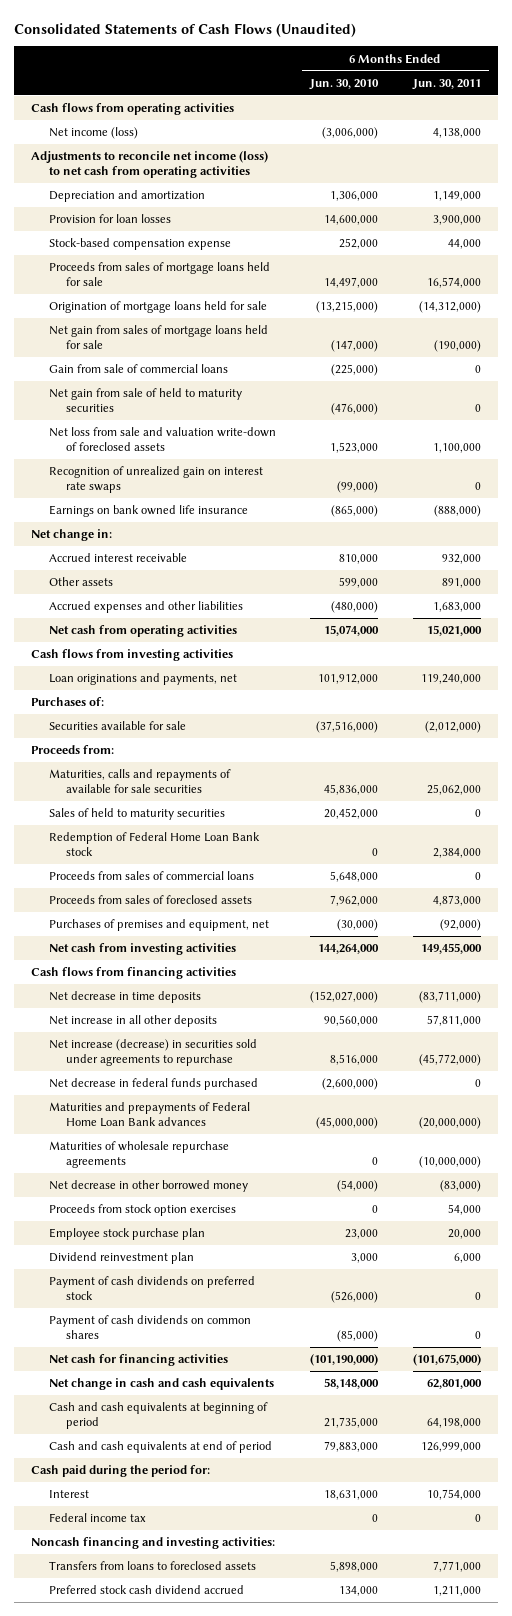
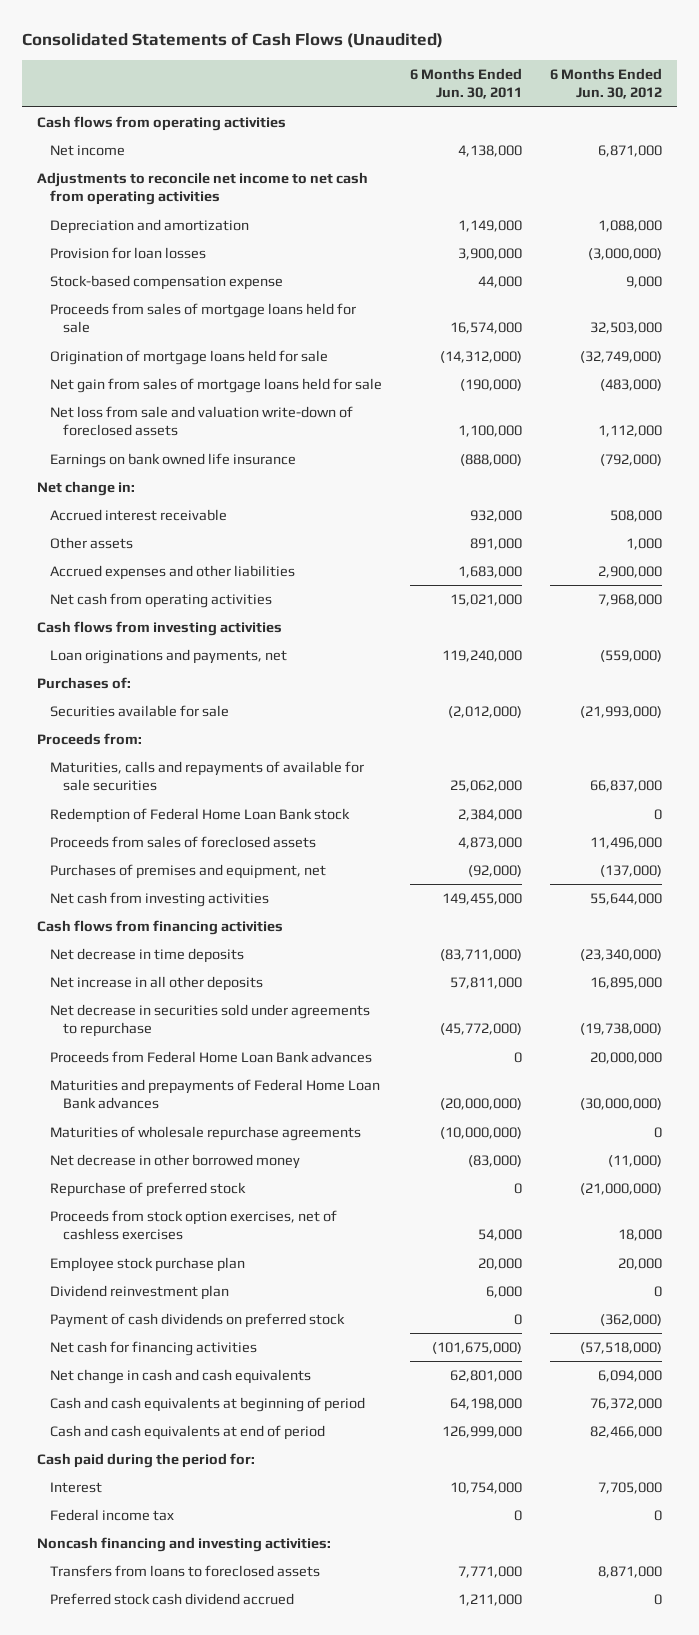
- | 6 Months Ended Jun. 30, 2010 | 6 Months Ended Jun. 30, 2011
+ | 6 Months Ended Jun. 30, 2011 | 6 Months Ended Jun. 30, 2012
- Net income (loss) | (3,006,000) | 4,138,000
- Adjustments to reconcile net income (loss) to net cash from operating activities
+ Net income | 4,138,000 | 6,871,000
+ Adjustments to reconcile net income to net cash from operating activities
- Gain from sale of commercial loans | (225,000) | 0
- Net gain from sale of held to maturity securities | (476,000) | 0
- Recognition of unrealized gain on interest rate swaps | (99,000) | 0
- Sales of held to maturity securities | 20,452,000 | 0
- Proceeds from sales of commercial loans | 5,648,000 | 0
- Net increase (decrease) in securities sold under agreements to repurchase | 8,516,000 | (45,772,000)
- Net decrease in federal funds purchased | (2,600,000) | 0
+ Net decrease in securities sold under agreements to repurchase | (45,772,000) | (19,738,000)
+ Proceeds from Federal Home Loan Bank advances | 0 | 20,000,000
- Proceeds from stock option exercises | 0 | 54,000
+ Repurchase of preferred stock | 0 | (21,000,000)
+ Proceeds from stock option exercises, net of cashless exercises | 54,000 | 18,000
- Payment of cash dividends on common shares | (85,000) | 0

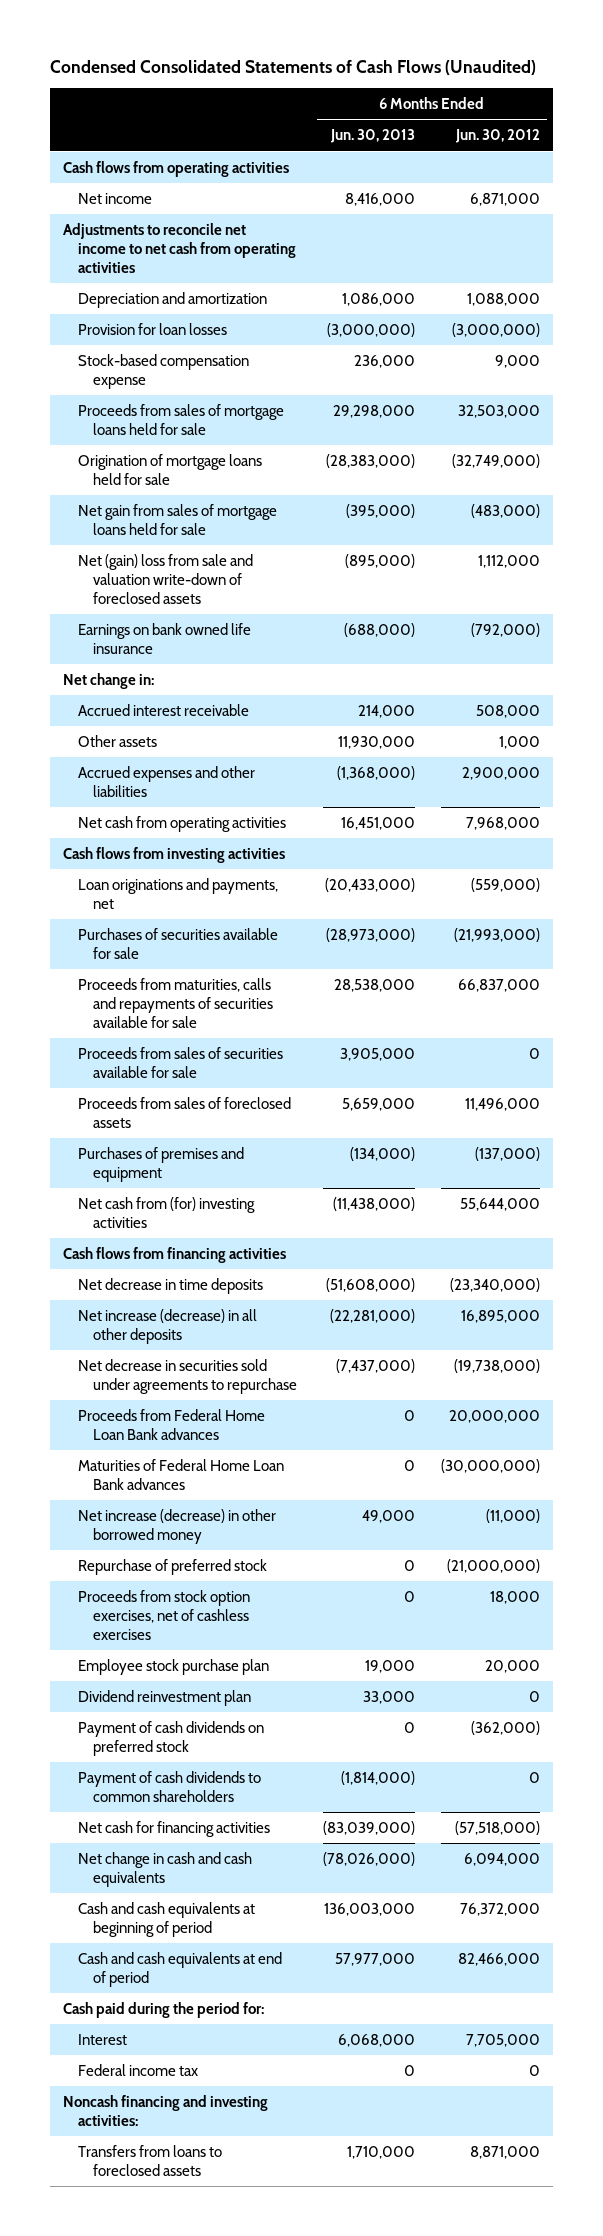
- Consolidated Statements of Cash Flows (Unaudited)
+ Condensed Consolidated Statements of Cash Flows (Unaudited)
- | 6 Months Ended Jun. 30, 2011 | 6 Months Ended Jun. 30, 2012
+ | 6 Months Ended Jun. 30, 2013 | 6 Months Ended Jun. 30, 2012
- Net loss from sale and valuation write-down of foreclosed assets | 1,100,000 | 1,112,000
+ Net (gain) loss from sale and valuation write-down of foreclosed assets | (895,000) | 1,112,000
- Purchases of:
- Securities available for sale | (2,012,000) | (21,993,000)
- Proceeds from:
- Maturities, calls and repayments of available for sale securities | 25,062,000 | 66,837,000
- Redemption of Federal Home Loan Bank stock | 2,384,000 | 0
+ Purchases of securities available for sale | (28,973,000) | (21,993,000)
+ Proceeds from maturities, calls and repayments of securities available for sale | 28,538,000 | 66,837,000
+ Proceeds from sales of securities available for sale | 3,905,000 | 0
- Purchases of premises and equipment, net | (92,000) | (137,000)
- Net cash from investing activities | 149,455,000 | 55,644,000
+ Purchases of premises and equipment | (134,000) | (137,000)
+ Net cash from (for) investing activities | (11,438,000) | 55,644,000
- Net increase in all other deposits | 57,811,000 | 16,895,000
+ Net increase (decrease) in all other deposits | (22,281,000) | 16,895,000
- Maturities and prepayments of Federal Home Loan Bank advances | (20,000,000) | (30,000,000)
- Maturities of wholesale repurchase agreements | (10,000,000) | 0
- Net decrease in other borrowed money | (83,000) | (11,000)
+ Maturities of Federal Home Loan Bank advances | 0 | (30,000,000)
+ Net increase (decrease) in other borrowed money | 49,000 | (11,000)
+ Payment of cash dividends to common shareholders | (1,814,000) | 0
- Preferred stock cash dividend accrued | 1,211,000 | 0

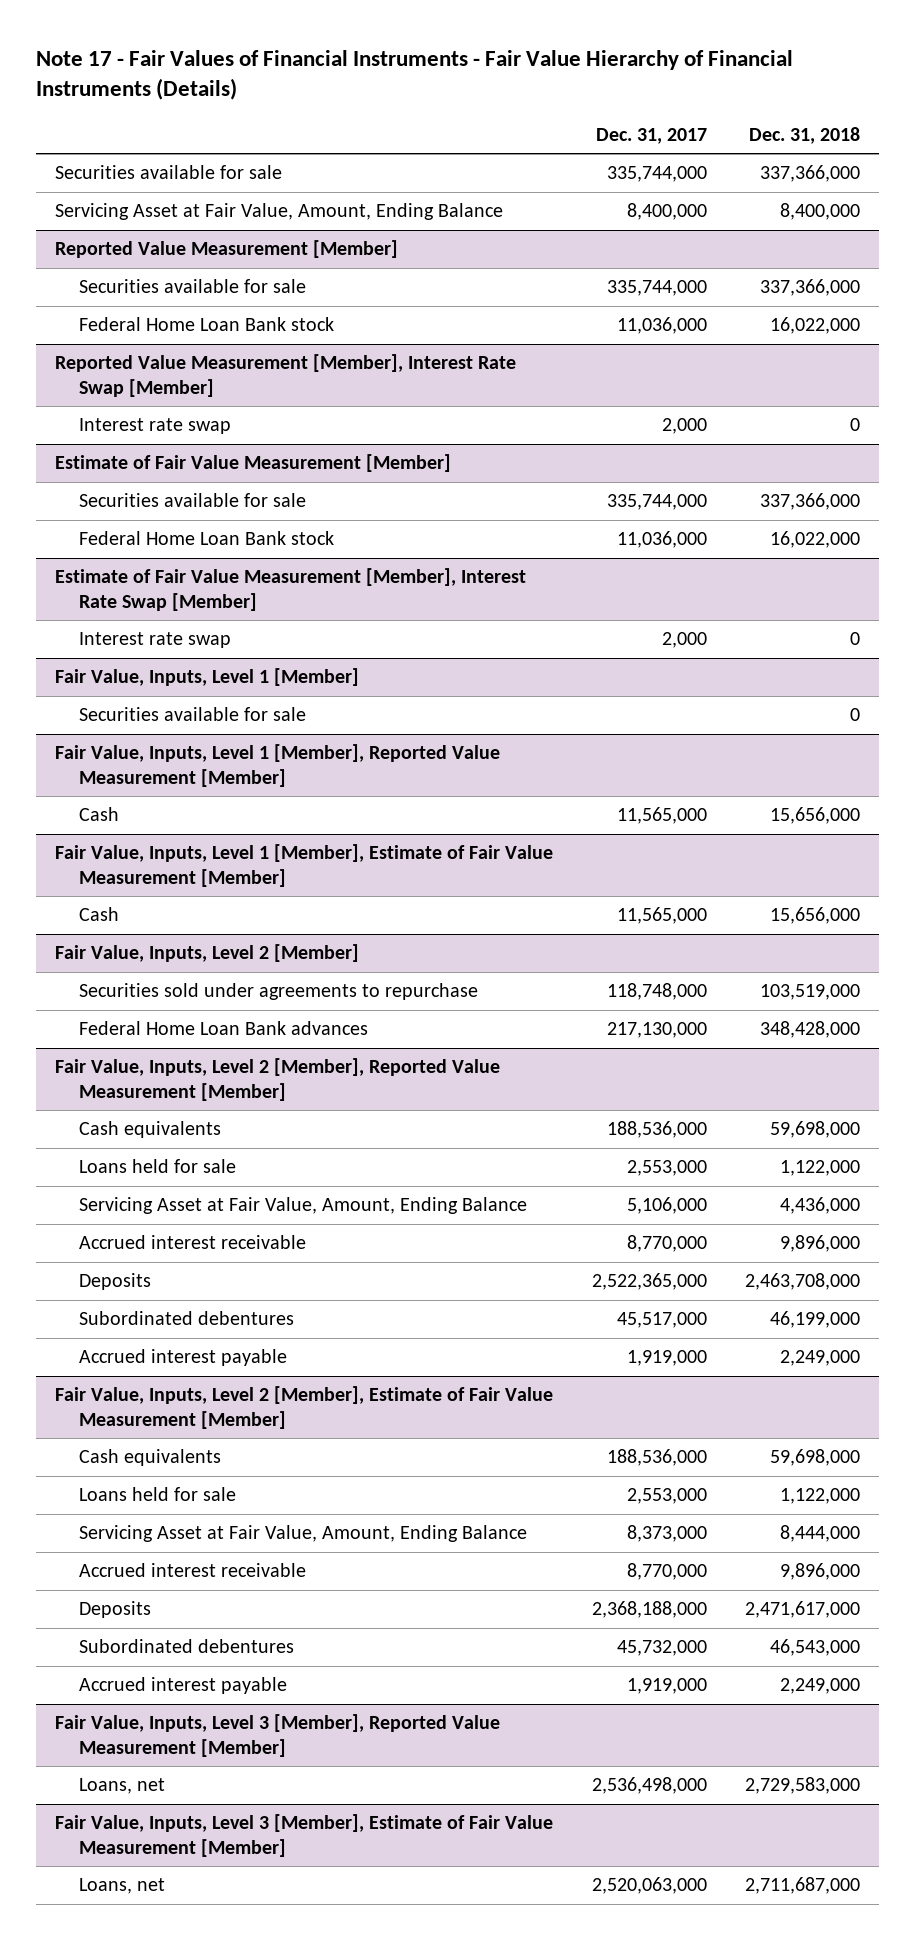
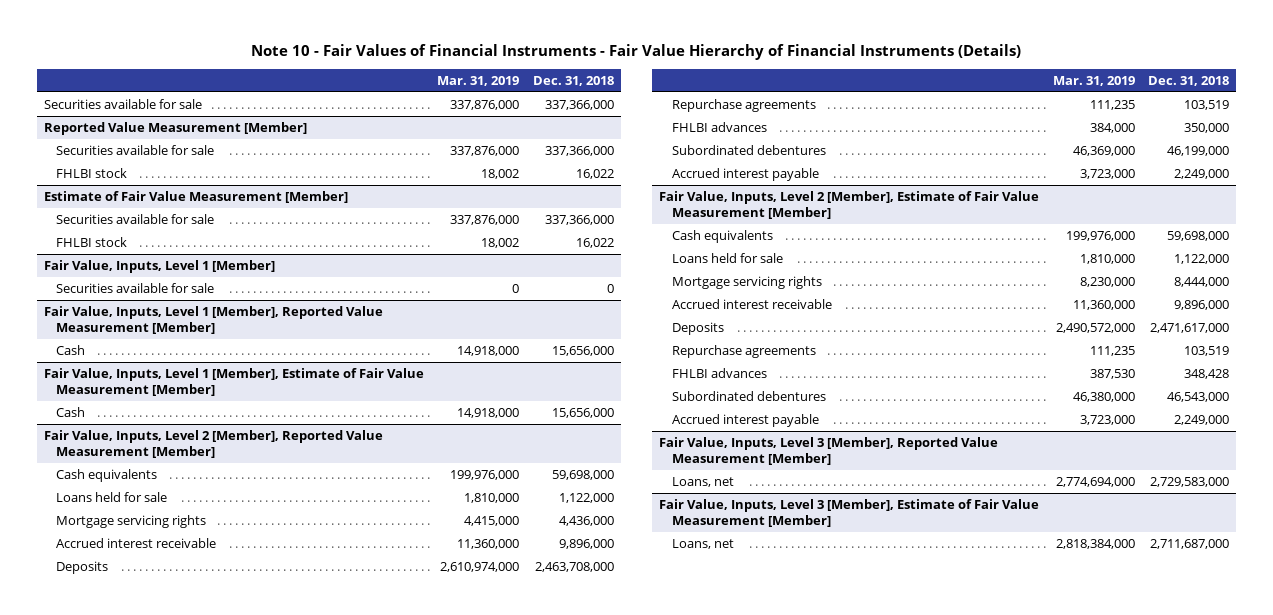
- Note 17 - Fair Values of Financial Instruments - Fair Value Hierarchy of Financial Instruments (Details)
+ Note 10 - Fair Values of Financial Instruments - Fair Value Hierarchy of Financial Instruments (Details)
- | Dec. 31, 2017 | Dec. 31, 2018
+ | Mar. 31, 2019 | Dec. 31, 2018
- Servicing Asset at Fair Value, Amount, Ending Balance | 8,400,000 | 8,400,000
@ Reported Value Measurement [Member]
- Federal Home Loan Bank stock | 11,036,000 | 16,022,000
- Reported Value Measurement [Member], Interest Rate Swap [Member]
- Interest rate swap | 2,000 | 0
@ Reported Value Measurement [Member]
+ FHLBI stock | 18,002 | 16,022
@ Estimate of Fair Value Measurement [Member]
- Federal Home Loan Bank stock | 11,036,000 | 16,022,000
- Estimate of Fair Value Measurement [Member], Interest Rate Swap [Member]
- Interest rate swap | 2,000 | 0
@ Estimate of Fair Value Measurement [Member]
+ FHLBI stock | 18,002 | 16,022
- Fair Value, Inputs, Level 2 [Member]
- Securities sold under agreements to repurchase | 118,748,000 | 103,519,000
- Federal Home Loan Bank advances | 217,130,000 | 348,428,000
@ Fair Value, Inputs, Level 2 [Member], Reported Value Measurement [Member]
- Servicing Asset at Fair Value, Amount, Ending Balance | 5,106,000 | 4,436,000
+ Mortgage servicing rights | 4,415,000 | 4,436,000
+ Repurchase agreements | 111,235 | 103,519
+ FHLBI advances | 384,000 | 350,000
@ Fair Value, Inputs, Level 2 [Member], Estimate of Fair Value Measurement [Member]
- Servicing Asset at Fair Value, Amount, Ending Balance | 8,373,000 | 8,444,000
+ Mortgage servicing rights | 8,230,000 | 8,444,000
+ Repurchase agreements | 111,235 | 103,519
+ FHLBI advances | 387,530 | 348,428

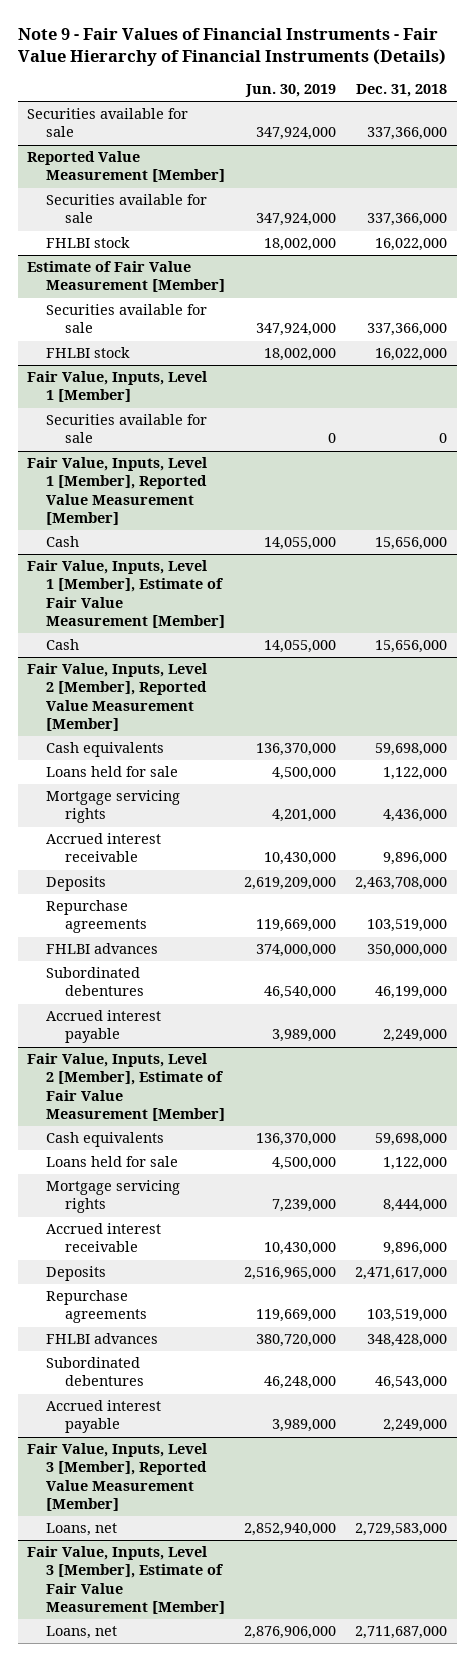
- Note 10 - Fair Values of Financial Instruments - Fair Value Hierarchy of Financial Instruments (Details)
+ Note 9 - Fair Values of Financial Instruments - Fair Value Hierarchy of Financial Instruments (Details)
- | Mar. 31, 2019 | Dec. 31, 2018
+ | Jun. 30, 2019 | Dec. 31, 2018
@ Reported Value Measurement [Member]
- FHLBI stock | 18,002 | 16,022
+ FHLBI stock | 18,002,000 | 16,022,000
@ Estimate of Fair Value Measurement [Member]
- FHLBI stock | 18,002 | 16,022
+ FHLBI stock | 18,002,000 | 16,022,000
@ Fair Value, Inputs, Level 2 [Member], Reported Value Measurement [Member]
- Repurchase agreements | 111,235 | 103,519
- FHLBI advances | 384,000 | 350,000
+ Repurchase agreements | 119,669,000 | 103,519,000
+ FHLBI advances | 374,000,000 | 350,000,000
@ Fair Value, Inputs, Level 2 [Member], Estimate of Fair Value Measurement [Member]
- Repurchase agreements | 111,235 | 103,519
- FHLBI advances | 387,530 | 348,428
+ Repurchase agreements | 119,669,000 | 103,519,000
+ FHLBI advances | 380,720,000 | 348,428,000

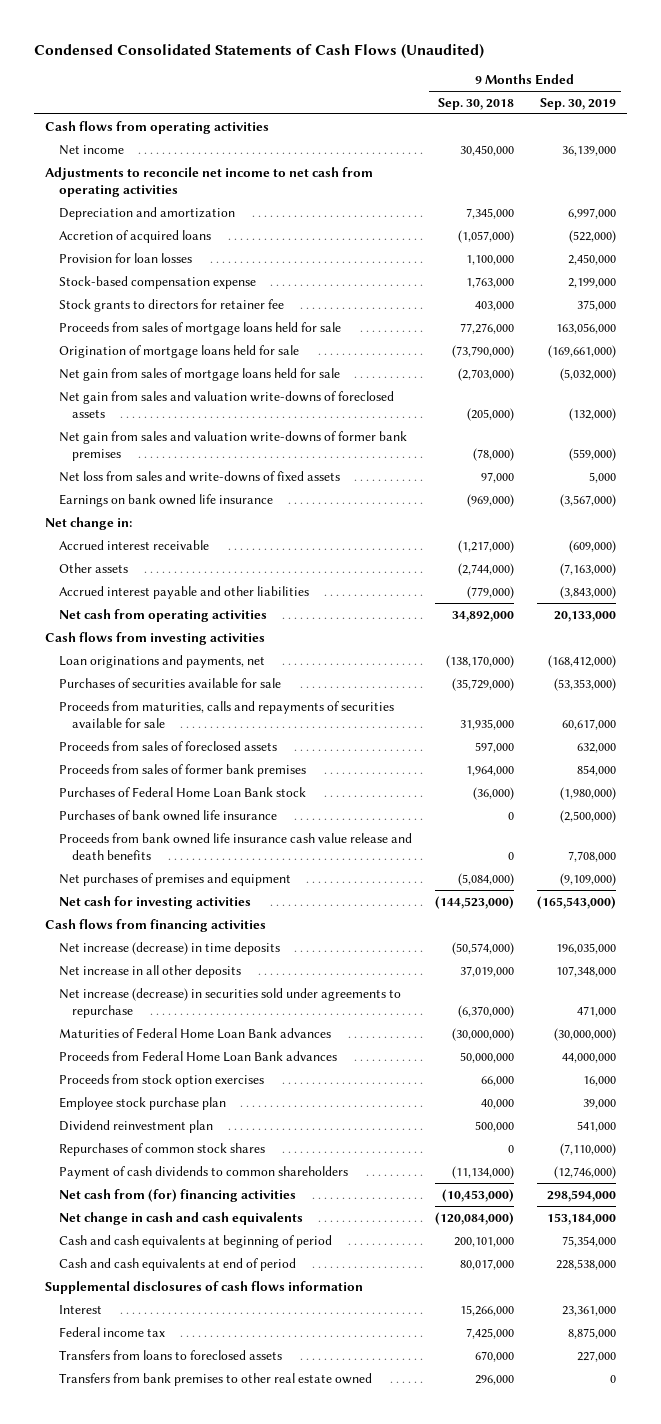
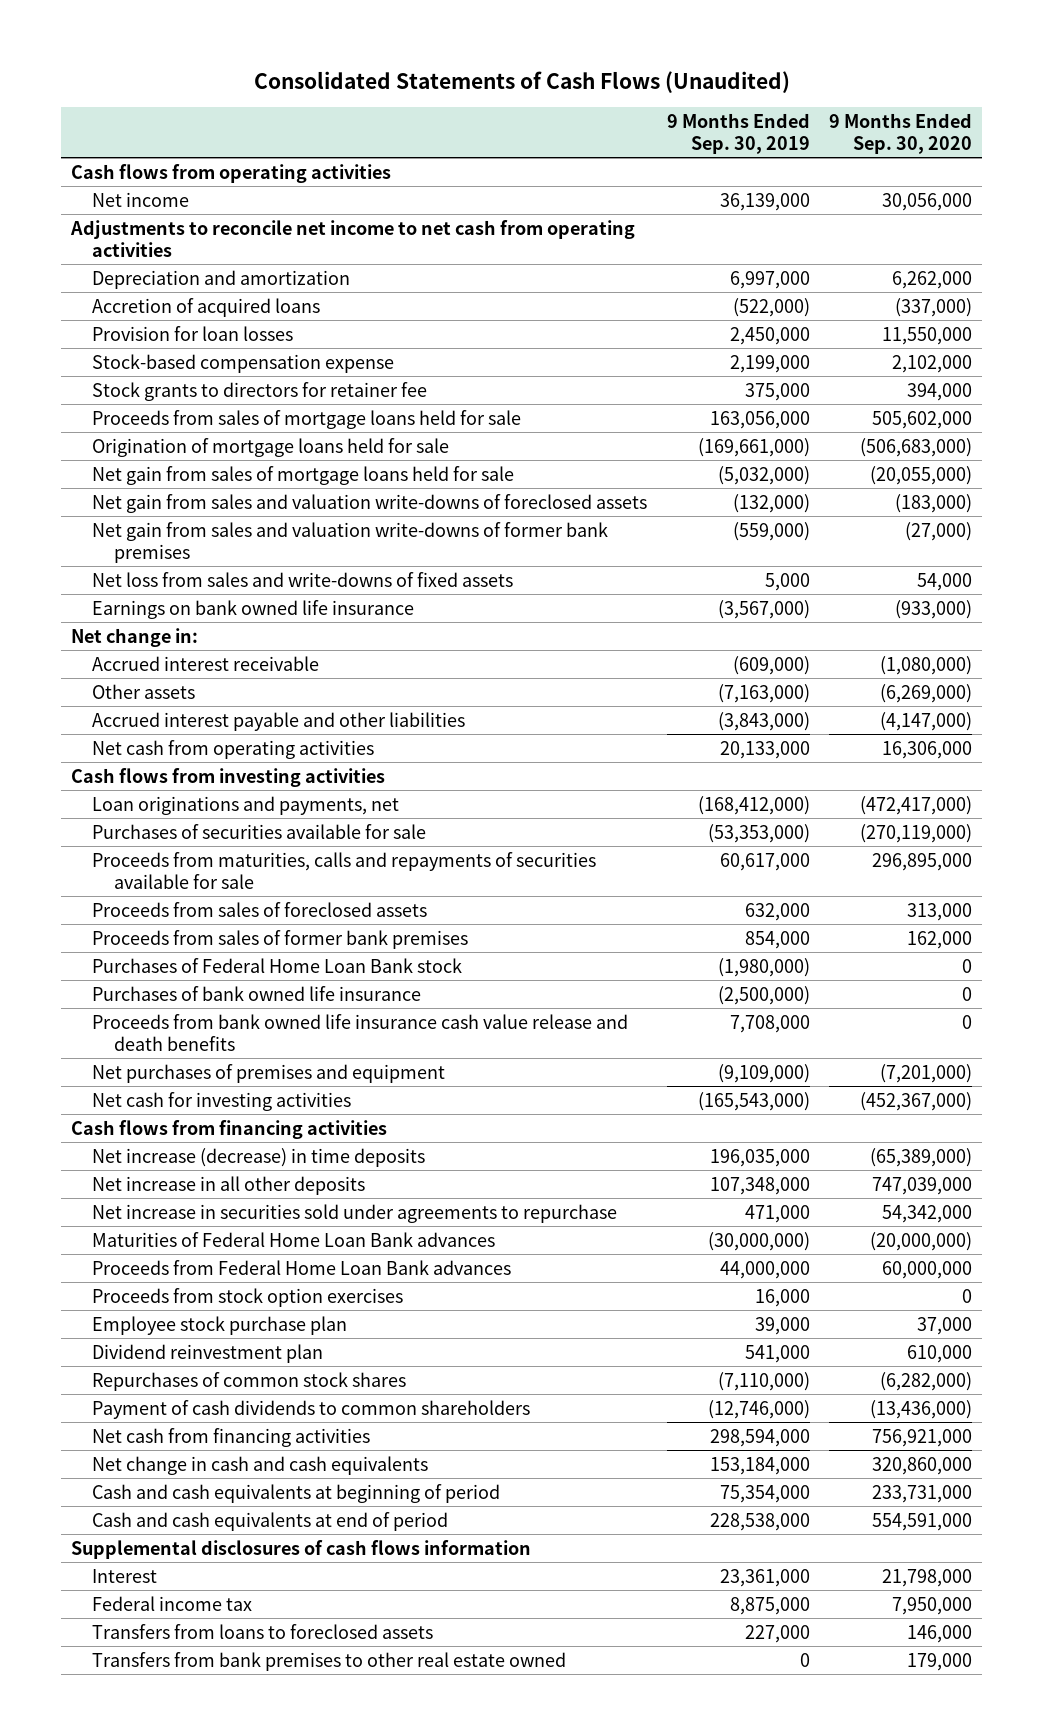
- Condensed Consolidated Statements of Cash Flows (Unaudited)
+ Consolidated Statements of Cash Flows (Unaudited)
- | 9 Months Ended Sep. 30, 2018 | 9 Months Ended Sep. 30, 2019
+ | 9 Months Ended Sep. 30, 2019 | 9 Months Ended Sep. 30, 2020
- Net increase (decrease) in securities sold under agreements to repurchase | (6,370,000) | 471,000
+ Net increase in securities sold under agreements to repurchase | 471,000 | 54,342,000
- Net cash from (for) financing activities | (10,453,000) | 298,594,000
+ Net cash from financing activities | 298,594,000 | 756,921,000

